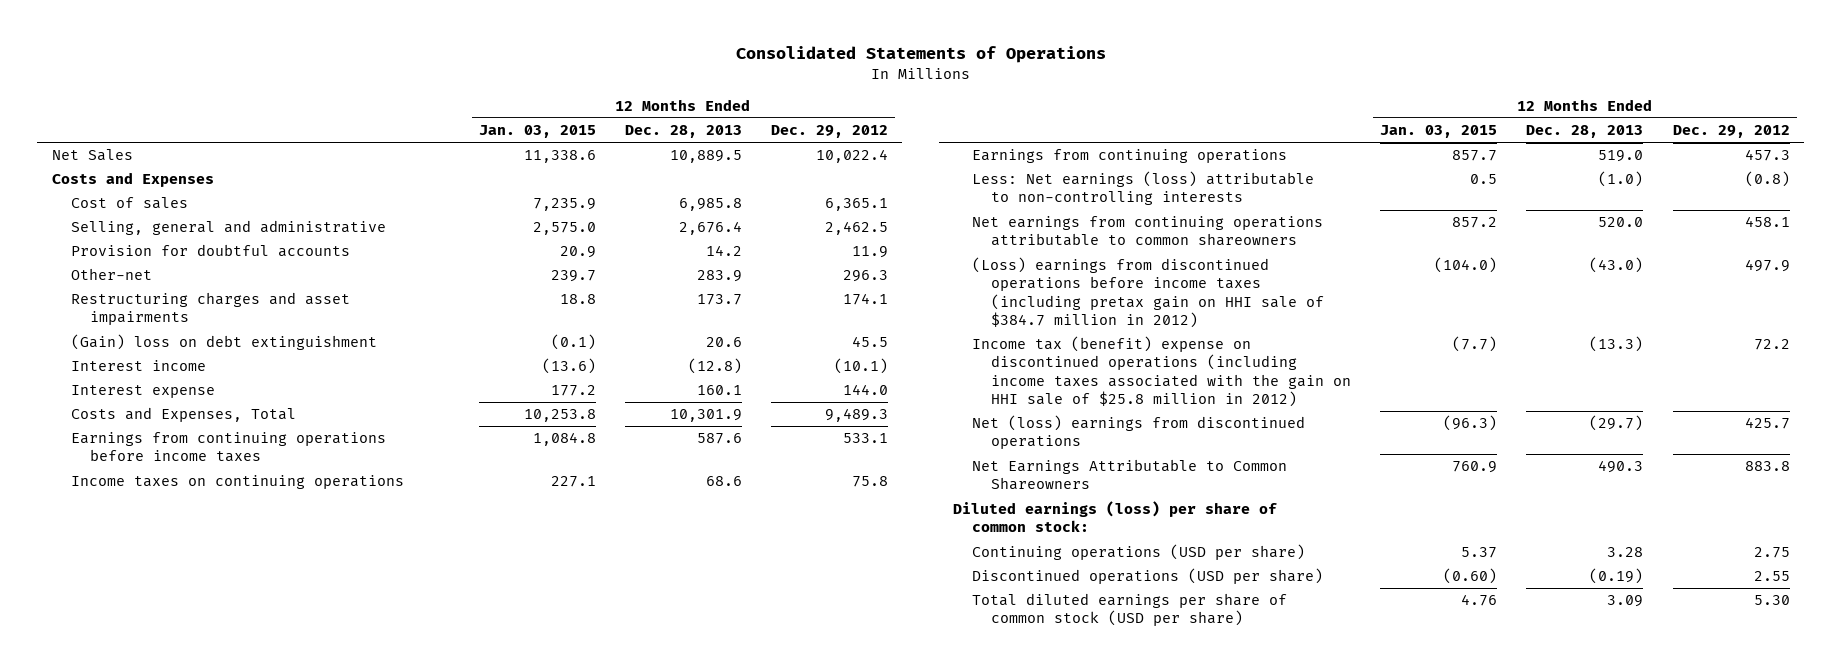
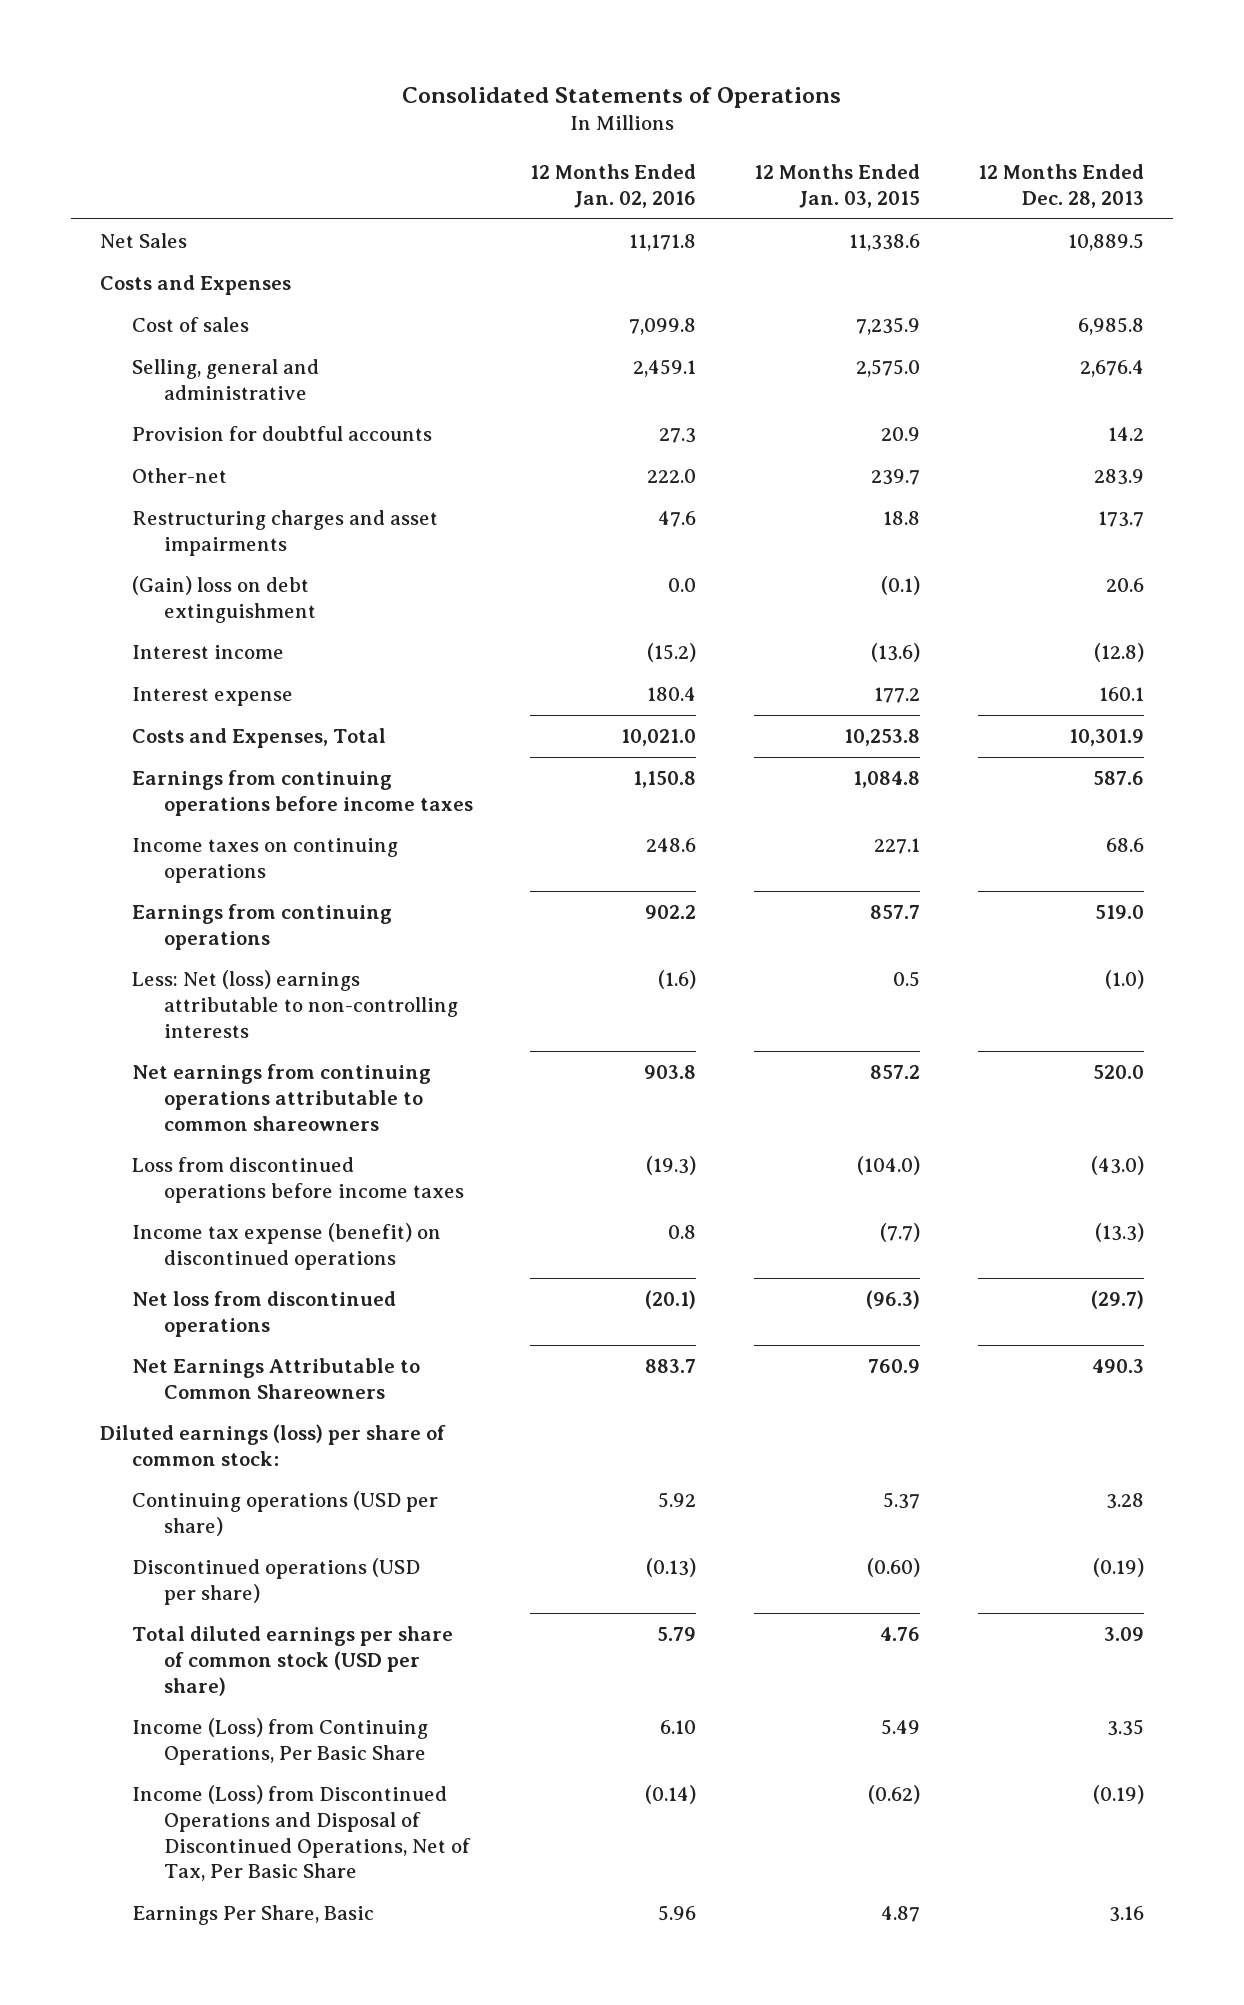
- | 12 Months Ended Jan. 03, 2015 | 12 Months Ended Dec. 28, 2013 | 12 Months Ended Dec. 29, 2012
+ | 12 Months Ended Jan. 02, 2016 | 12 Months Ended Jan. 03, 2015 | 12 Months Ended Dec. 28, 2013
- Less: Net earnings (loss) attributable to non-controlling interests | 0.5 | (1.0) | (0.8)
+ Less: Net (loss) earnings attributable to non-controlling interests | (1.6) | 0.5 | (1.0)
- (Loss) earnings from discontinued operations before income taxes (including pretax gain on HHI sale of $384.7 million in 2012) | (104.0) | (43.0) | 497.9
- Income tax (benefit) expense on discontinued operations (including income taxes associated with the gain on HHI sale of $25.8 million in 2012) | (7.7) | (13.3) | 72.2
- Net (loss) earnings from discontinued operations | (96.3) | (29.7) | 425.7
+ Loss from discontinued operations before income taxes | (19.3) | (104.0) | (43.0)
+ Income tax expense (benefit) on discontinued operations | 0.8 | (7.7) | (13.3)
+ Net loss from discontinued operations | (20.1) | (96.3) | (29.7)
+ Income (Loss) from Continuing Operations, Per Basic Share | 6.10 | 5.49 | 3.35
+ Income (Loss) from Discontinued Operations and Disposal of Discontinued Operations, Net of Tax, Per Basic Share | (0.14) | (0.62) | (0.19)
+ Earnings Per Share, Basic | 5.96 | 4.87 | 3.16

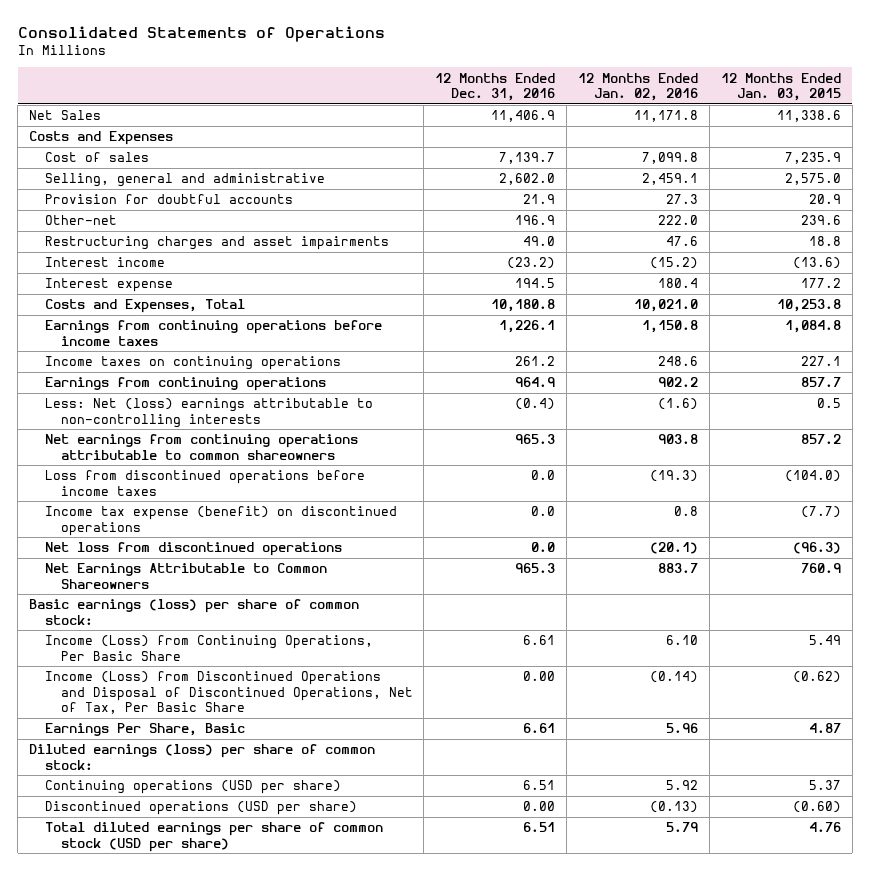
- | 12 Months Ended Jan. 02, 2016 | 12 Months Ended Jan. 03, 2015 | 12 Months Ended Dec. 28, 2013
+ | 12 Months Ended Dec. 31, 2016 | 12 Months Ended Jan. 02, 2016 | 12 Months Ended Jan. 03, 2015
- Other-net | 222.0 | 239.7 | 283.9
+ Other-net | 196.9 | 222.0 | 239.6
- (Gain) loss on debt extinguishment | 0.0 | (0.1) | 20.6
+ Basic earnings (loss) per share of common stock:
moved up: Income (Loss) from Continuing Operations, Per Basic Share | 6.61 | 6.10 | 5.49
moved up: Income (Loss) from Discontinued Operations and Disposal of Discontinued Operations, Net of Tax, Per Basic Share | 0.00 | (0.14) | (0.62)
moved up: Earnings Per Share, Basic | 6.61 | 5.96 | 4.87

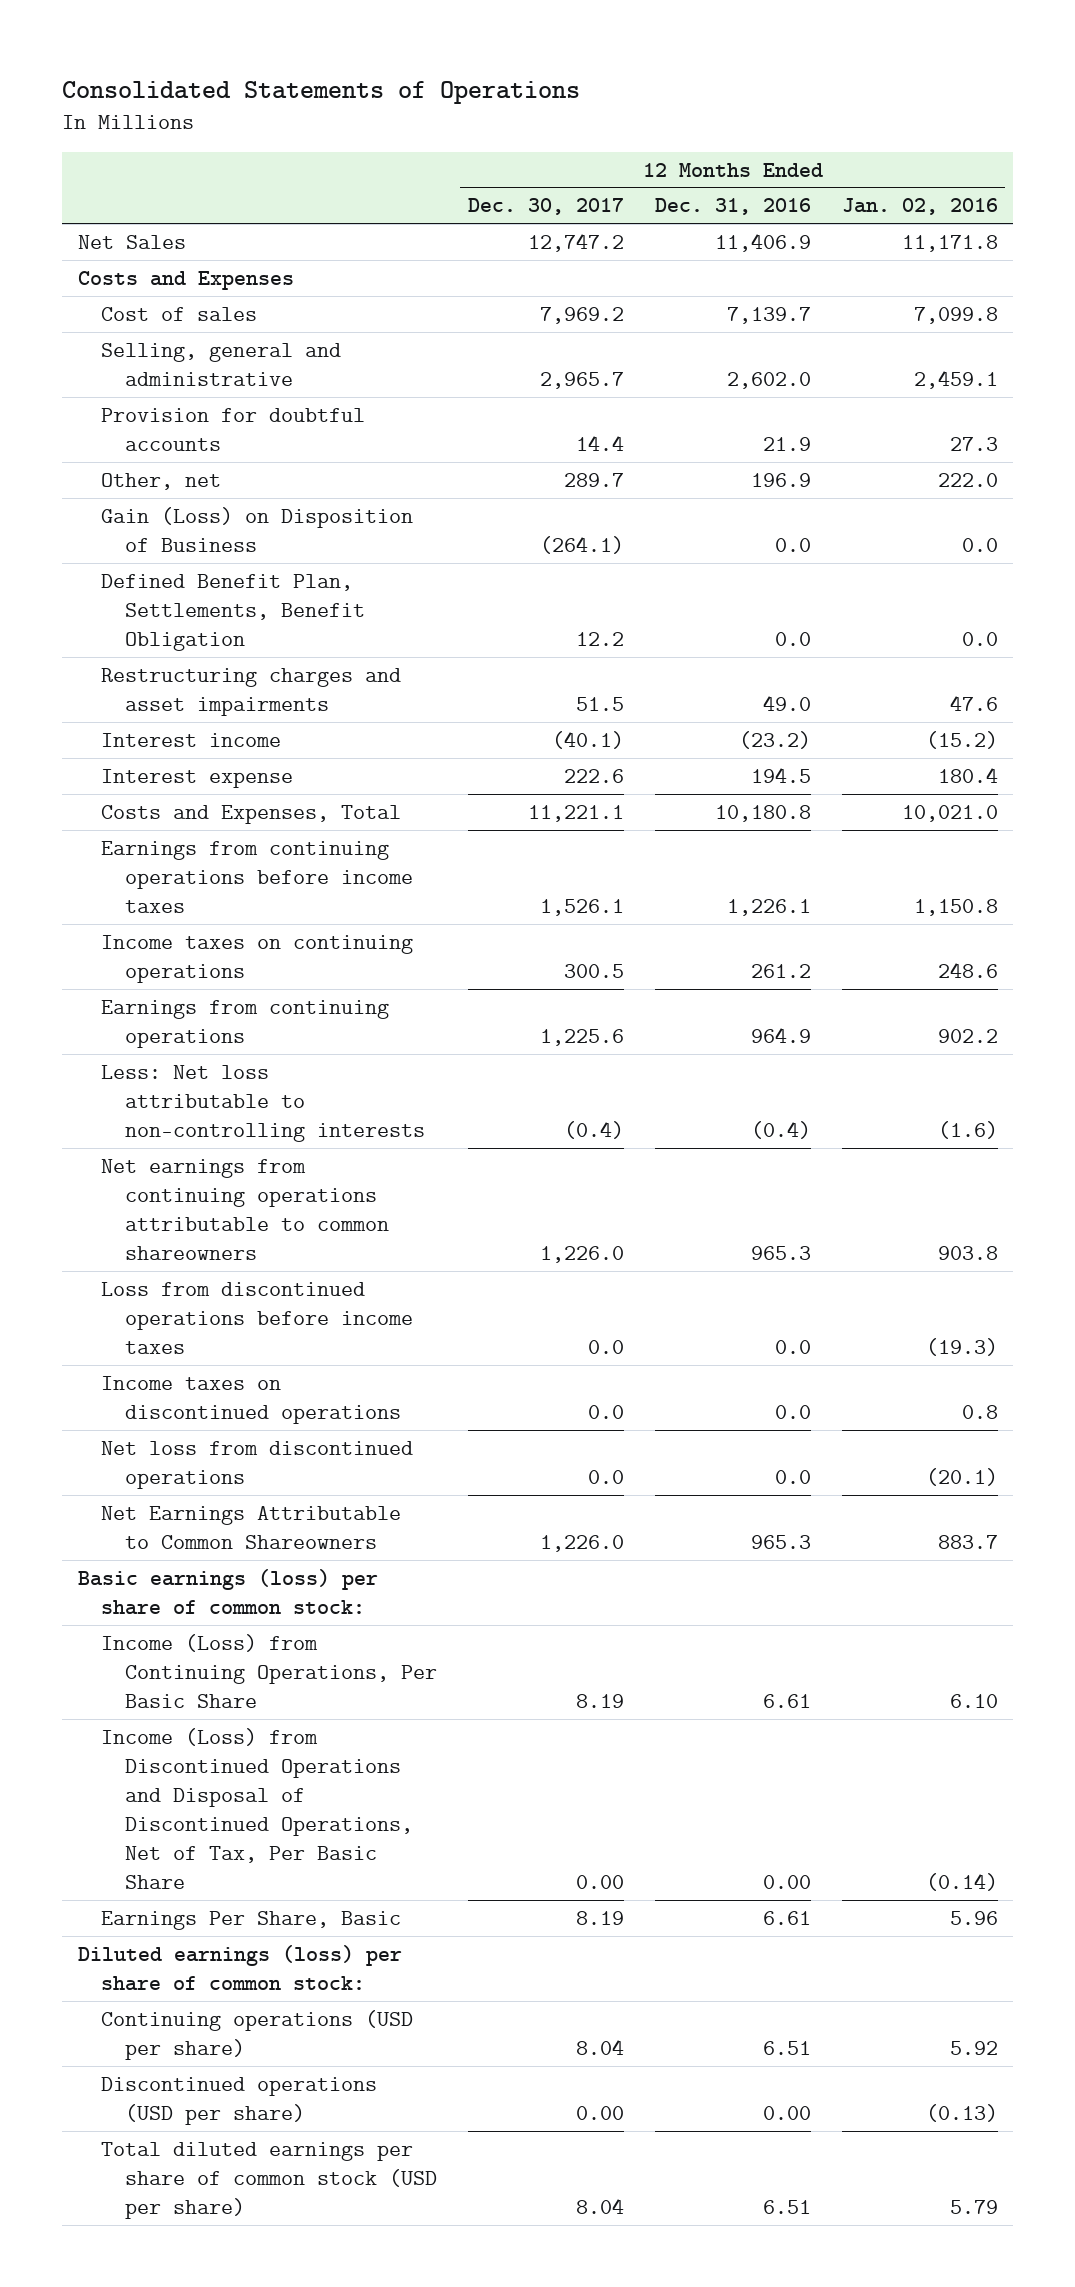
- | 12 Months Ended Dec. 31, 2016 | 12 Months Ended Jan. 02, 2016 | 12 Months Ended Jan. 03, 2015
+ | 12 Months Ended Dec. 30, 2017 | 12 Months Ended Dec. 31, 2016 | 12 Months Ended Jan. 02, 2016
- Other-net | 196.9 | 222.0 | 239.6
+ Other, net | 289.7 | 196.9 | 222.0
+ Gain (Loss) on Disposition of Business | (264.1) | 0.0 | 0.0
+ Defined Benefit Plan, Settlements, Benefit Obligation | 12.2 | 0.0 | 0.0
- Less: Net (loss) earnings attributable to non-controlling interests | (0.4) | (1.6) | 0.5
+ Less: Net loss attributable to non-controlling interests | (0.4) | (0.4) | (1.6)
- Income tax expense (benefit) on discontinued operations | 0.0 | 0.8 | (7.7)
+ Income taxes on discontinued operations | 0.0 | 0.0 | 0.8

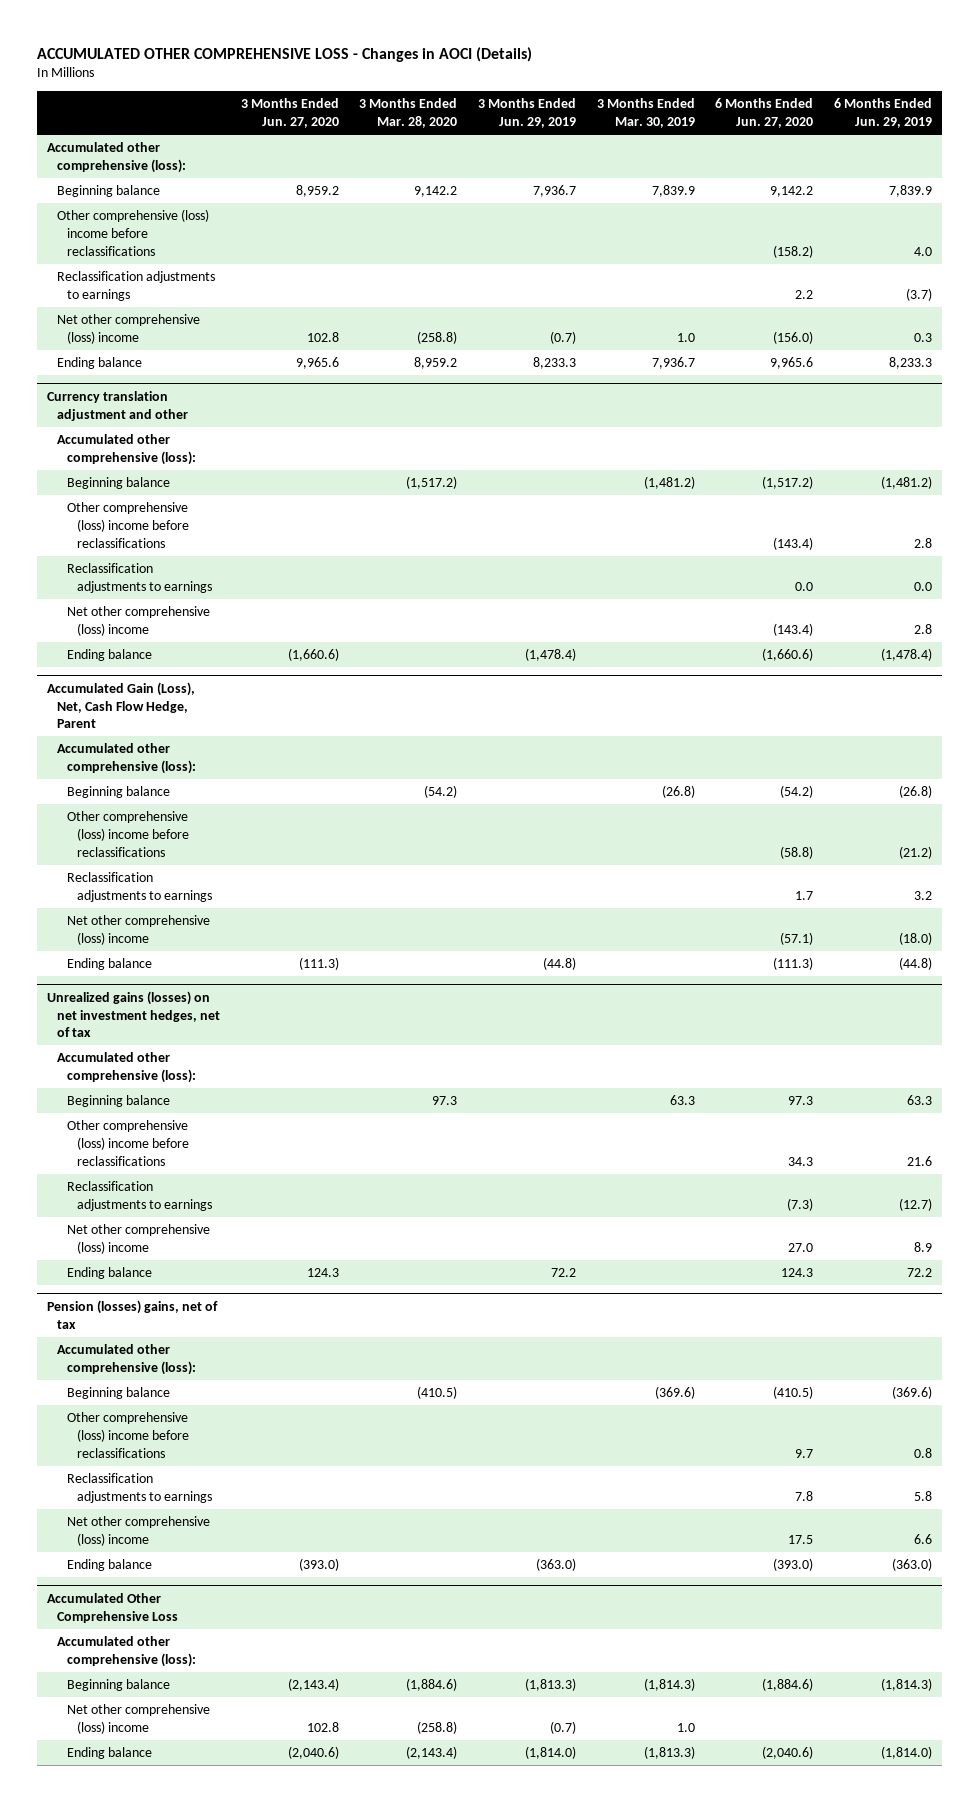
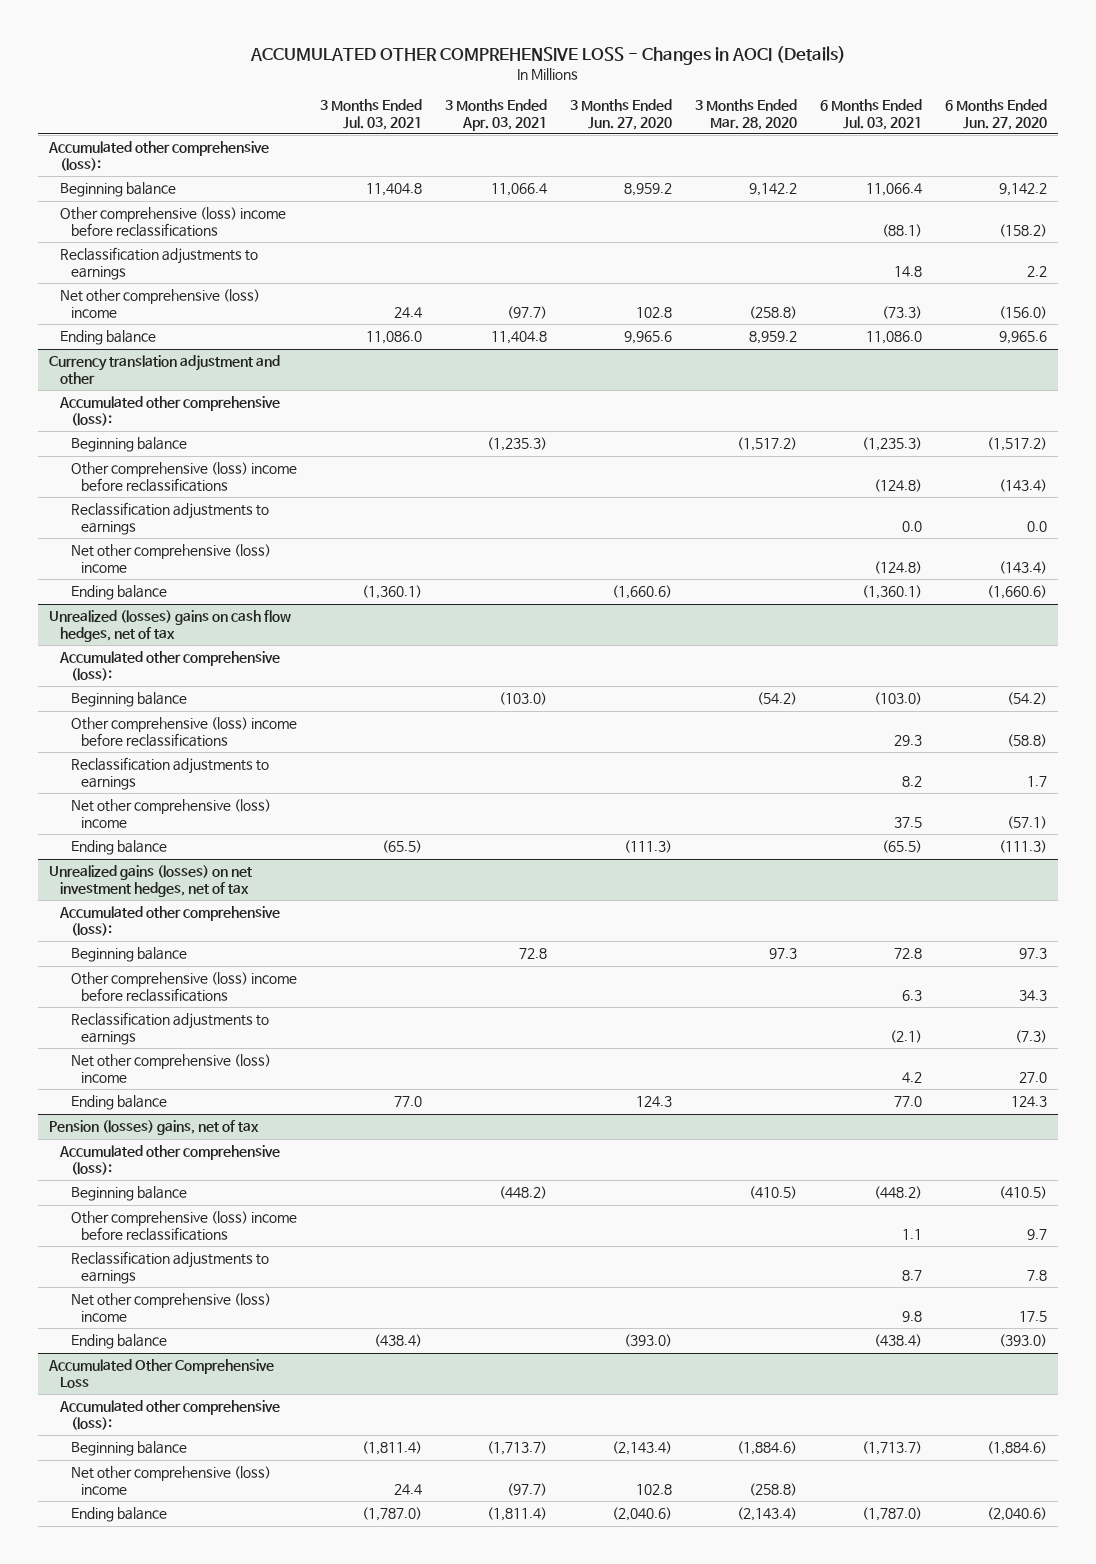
- | 3 Months Ended Jun. 27, 2020 | 3 Months Ended Mar. 28, 2020 | 3 Months Ended Jun. 29, 2019 | 3 Months Ended Mar. 30, 2019 | 6 Months Ended Jun. 27, 2020 | 6 Months Ended Jun. 29, 2019
+ | 3 Months Ended Jul. 03, 2021 | 3 Months Ended Apr. 03, 2021 | 3 Months Ended Jun. 27, 2020 | 3 Months Ended Mar. 28, 2020 | 6 Months Ended Jul. 03, 2021 | 6 Months Ended Jun. 27, 2020
- Accumulated Gain (Loss), Net, Cash Flow Hedge, Parent
+ Unrealized (losses) gains on cash flow hedges, net of tax

